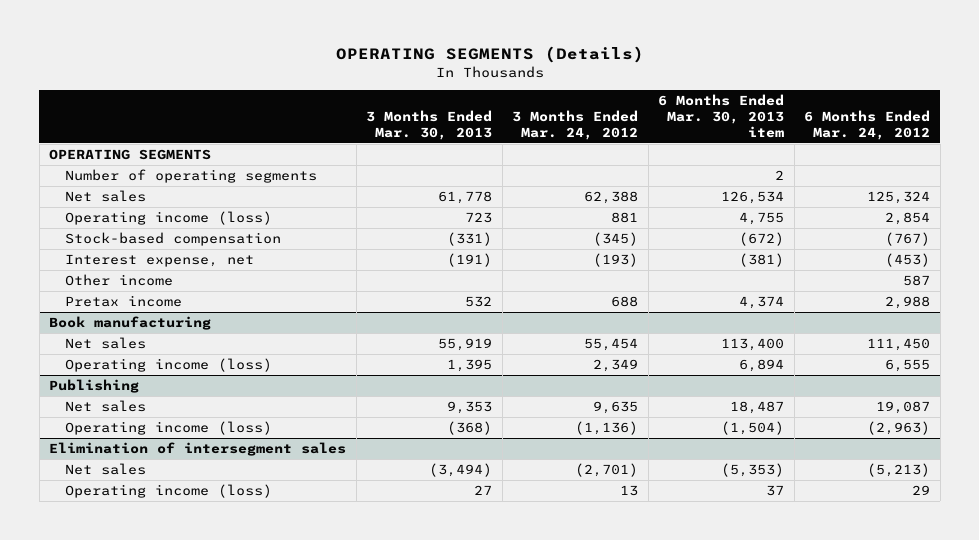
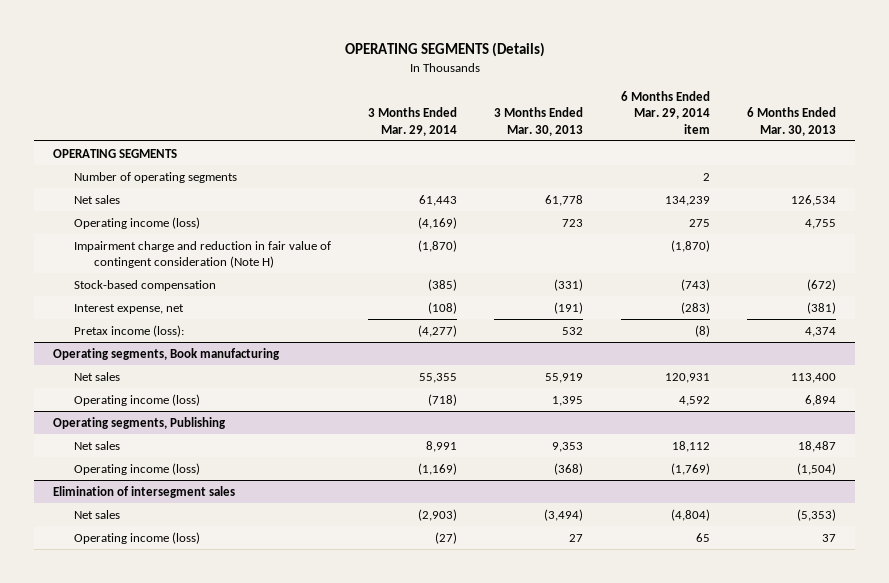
- | 3 Months Ended Mar. 30, 2013 | 3 Months Ended Mar. 24, 2012 | 6 Months Ended Mar. 30, 2013 item | 6 Months Ended Mar. 24, 2012
+ | 3 Months Ended Mar. 29, 2014 | 3 Months Ended Mar. 30, 2013 | 6 Months Ended Mar. 29, 2014 item | 6 Months Ended Mar. 30, 2013
+ Impairment charge and reduction in fair value of contingent consideration (Note H) | (1,870) | | (1,870) |
- Other income | | | | 587
- Pretax income | 532 | 688 | 4,374 | 2,988
- Book manufacturing
+ Pretax income (loss): | (4,277) | 532 | (8) | 4,374
+ Operating segments, Book manufacturing
- Publishing
+ Operating segments, Publishing

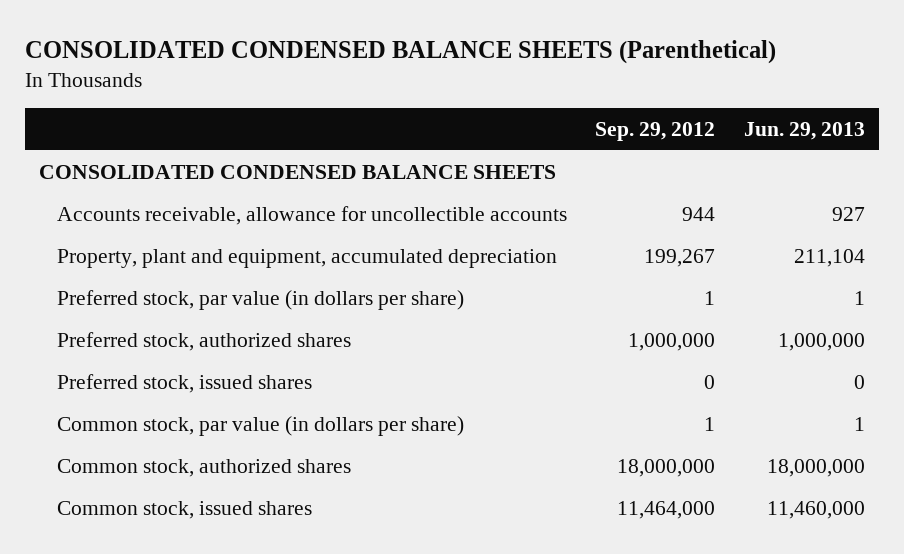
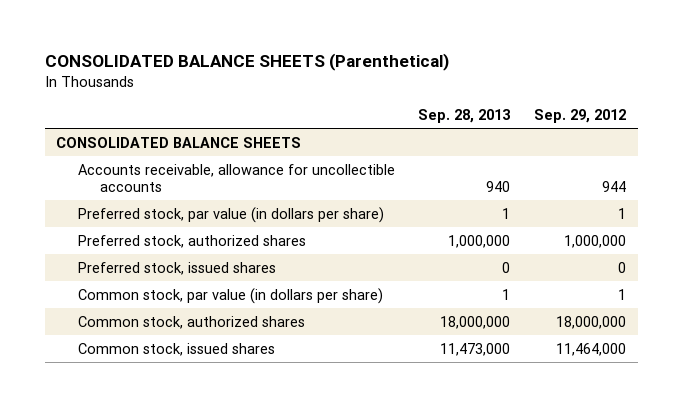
- CONSOLIDATED CONDENSED BALANCE SHEETS (Parenthetical)
+ CONSOLIDATED BALANCE SHEETS (Parenthetical)
- | Sep. 29, 2012 | Jun. 29, 2013
+ | Sep. 28, 2013 | Sep. 29, 2012
- CONSOLIDATED CONDENSED BALANCE SHEETS
+ CONSOLIDATED BALANCE SHEETS
- Property, plant and equipment, accumulated depreciation | 199,267 | 211,104

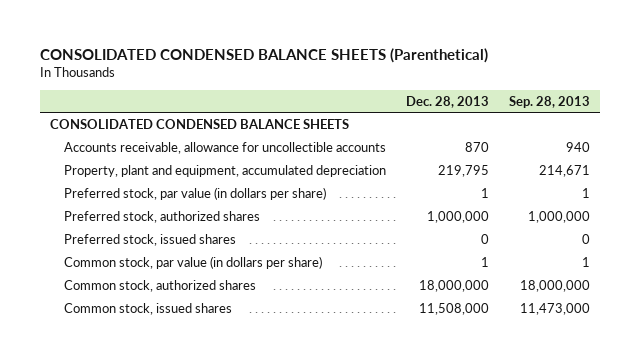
- CONSOLIDATED BALANCE SHEETS (Parenthetical)
+ CONSOLIDATED CONDENSED BALANCE SHEETS (Parenthetical)
- | Sep. 28, 2013 | Sep. 29, 2012
+ | Dec. 28, 2013 | Sep. 28, 2013
- CONSOLIDATED BALANCE SHEETS
+ CONSOLIDATED CONDENSED BALANCE SHEETS
+ Property, plant and equipment, accumulated depreciation | 219,795 | 214,671

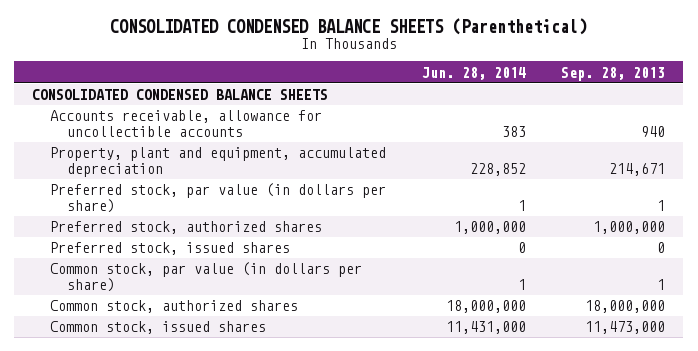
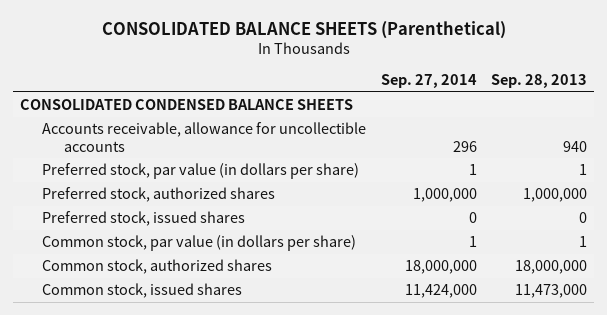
- CONSOLIDATED CONDENSED BALANCE SHEETS (Parenthetical)
+ CONSOLIDATED BALANCE SHEETS (Parenthetical)
- | Jun. 28, 2014 | Sep. 28, 2013
+ | Sep. 27, 2014 | Sep. 28, 2013
- Property, plant and equipment, accumulated depreciation | 228,852 | 214,671

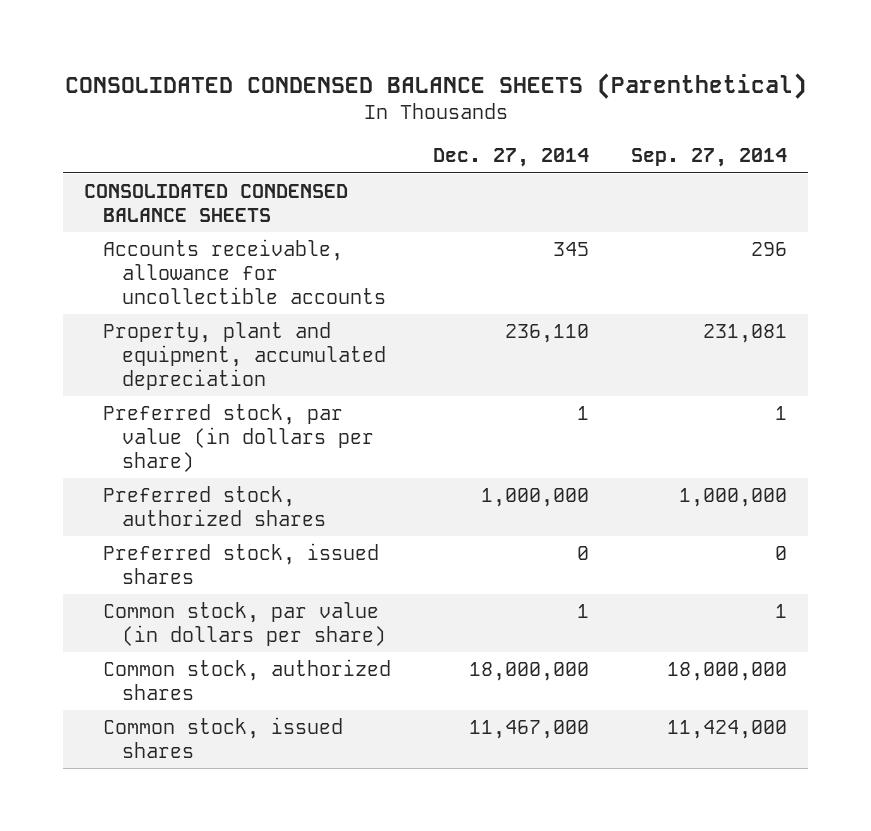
- CONSOLIDATED BALANCE SHEETS (Parenthetical)
+ CONSOLIDATED CONDENSED BALANCE SHEETS (Parenthetical)
- | Sep. 27, 2014 | Sep. 28, 2013
+ | Dec. 27, 2014 | Sep. 27, 2014
+ Property, plant and equipment, accumulated depreciation | 236,110 | 231,081

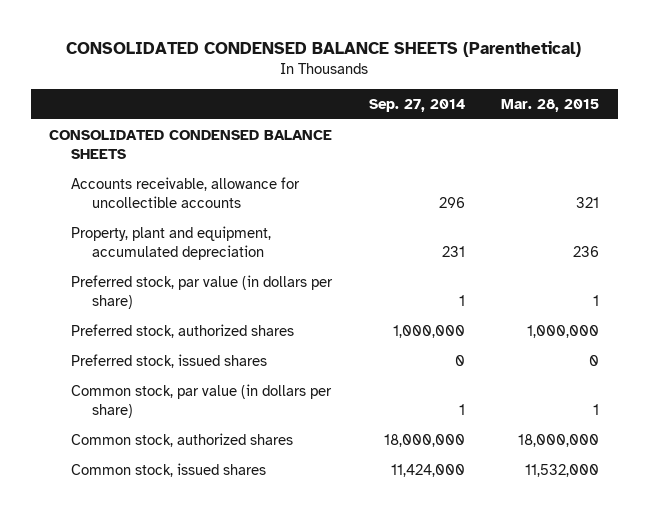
- | Dec. 27, 2014 | Sep. 27, 2014
+ | Sep. 27, 2014 | Mar. 28, 2015
- Property, plant and equipment, accumulated depreciation | 236,110 | 231,081
+ Property, plant and equipment, accumulated depreciation | 231 | 236

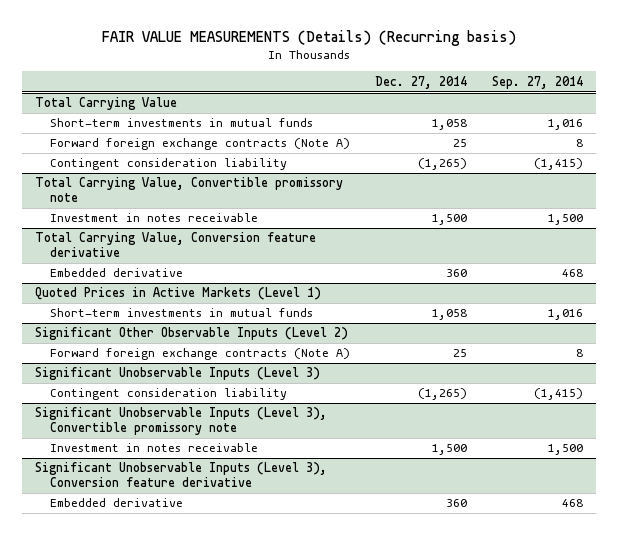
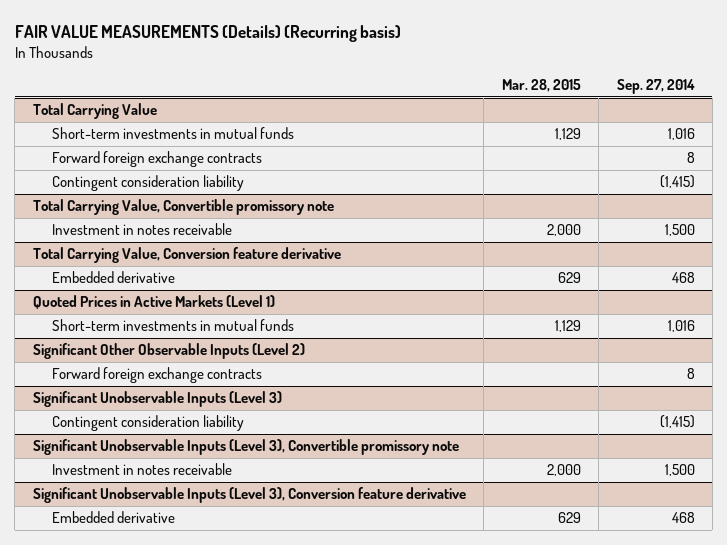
- | Dec. 27, 2014 | Sep. 27, 2014
+ | Mar. 28, 2015 | Sep. 27, 2014
@ Total Carrying Value
- Forward foreign exchange contracts (Note A) | 25 | 8
+ Forward foreign exchange contracts | | 8
@ Significant Other Observable Inputs (Level 2)
- Forward foreign exchange contracts (Note A) | 25 | 8
+ Forward foreign exchange contracts | | 8

